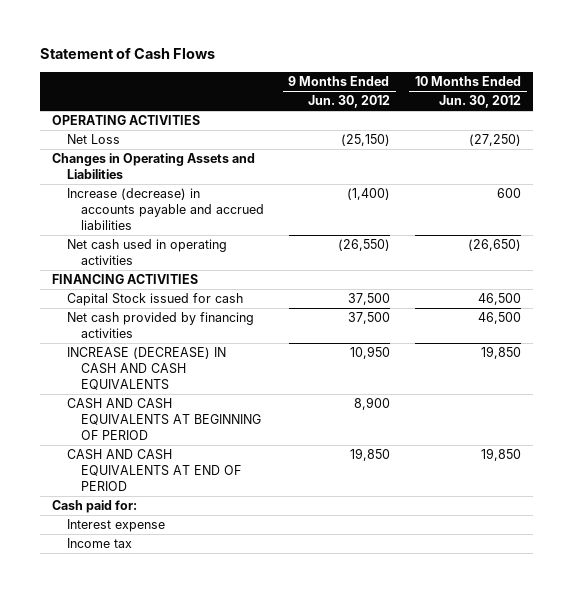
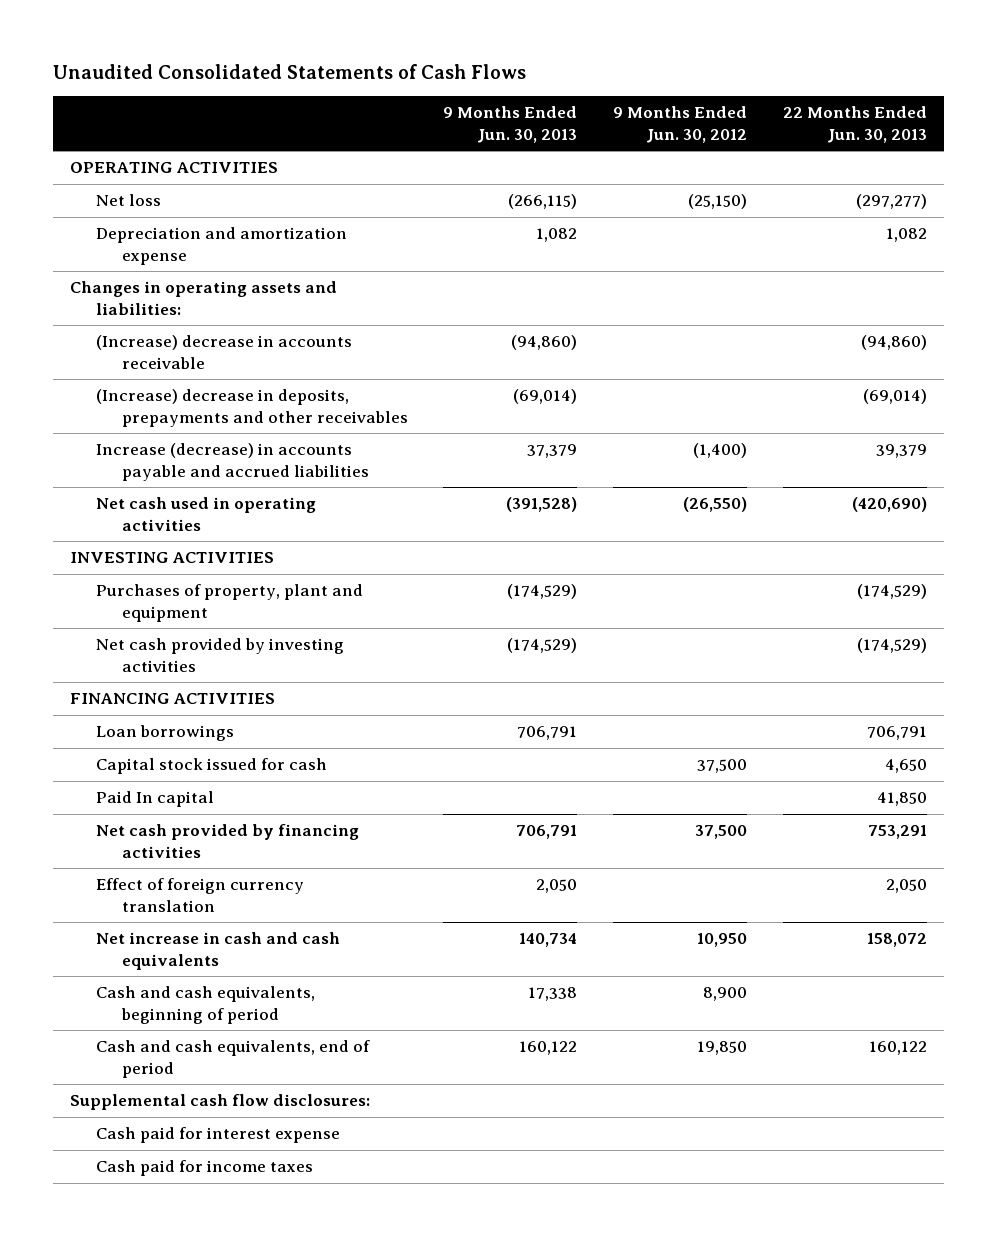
- Statement of Cash Flows
+ Unaudited Consolidated Statements of Cash Flows
- | 9 Months Ended Jun. 30, 2012 | 10 Months Ended Jun. 30, 2012
+ | 9 Months Ended Jun. 30, 2013 | 9 Months Ended Jun. 30, 2012 | 22 Months Ended Jun. 30, 2013
- Net Loss | (25,150) | (27,250)
- Changes in Operating Assets and Liabilities
+ Net loss | (266,115) | (25,150) | (297,277)
+ Depreciation and amortization expense | 1,082 | | 1,082
+ Changes in operating assets and liabilities:
+ (Increase) decrease in accounts receivable | (94,860) | | (94,860)
+ (Increase) decrease in deposits, prepayments and other receivables | (69,014) | | (69,014)
+ INVESTING ACTIVITIES
+ Purchases of property, plant and equipment | (174,529) | | (174,529)
+ Net cash provided by investing activities | (174,529) | | (174,529)
- Capital Stock issued for cash | 37,500 | 46,500
+ Loan borrowings | 706,791 | | 706,791
+ Capital stock issued for cash | | 37,500 | 4,650
+ Paid In capital | | | 41,850
- INCREASE (DECREASE) IN CASH AND CASH EQUIVALENTS | 10,950 | 19,850
- CASH AND CASH EQUIVALENTS AT BEGINNING OF PERIOD | 8,900 |
- CASH AND CASH EQUIVALENTS AT END OF PERIOD | 19,850 | 19,850
- Cash paid for:
- Interest expense
- Income tax
+ Effect of foreign currency translation | 2,050 | | 2,050
+ Net increase in cash and cash equivalents | 140,734 | 10,950 | 158,072
+ Cash and cash equivalents, beginning of period | 17,338 | 8,900 |
+ Cash and cash equivalents, end of period | 160,122 | 19,850 | 160,122
+ Supplemental cash flow disclosures:
+ Cash paid for interest expense
+ Cash paid for income taxes

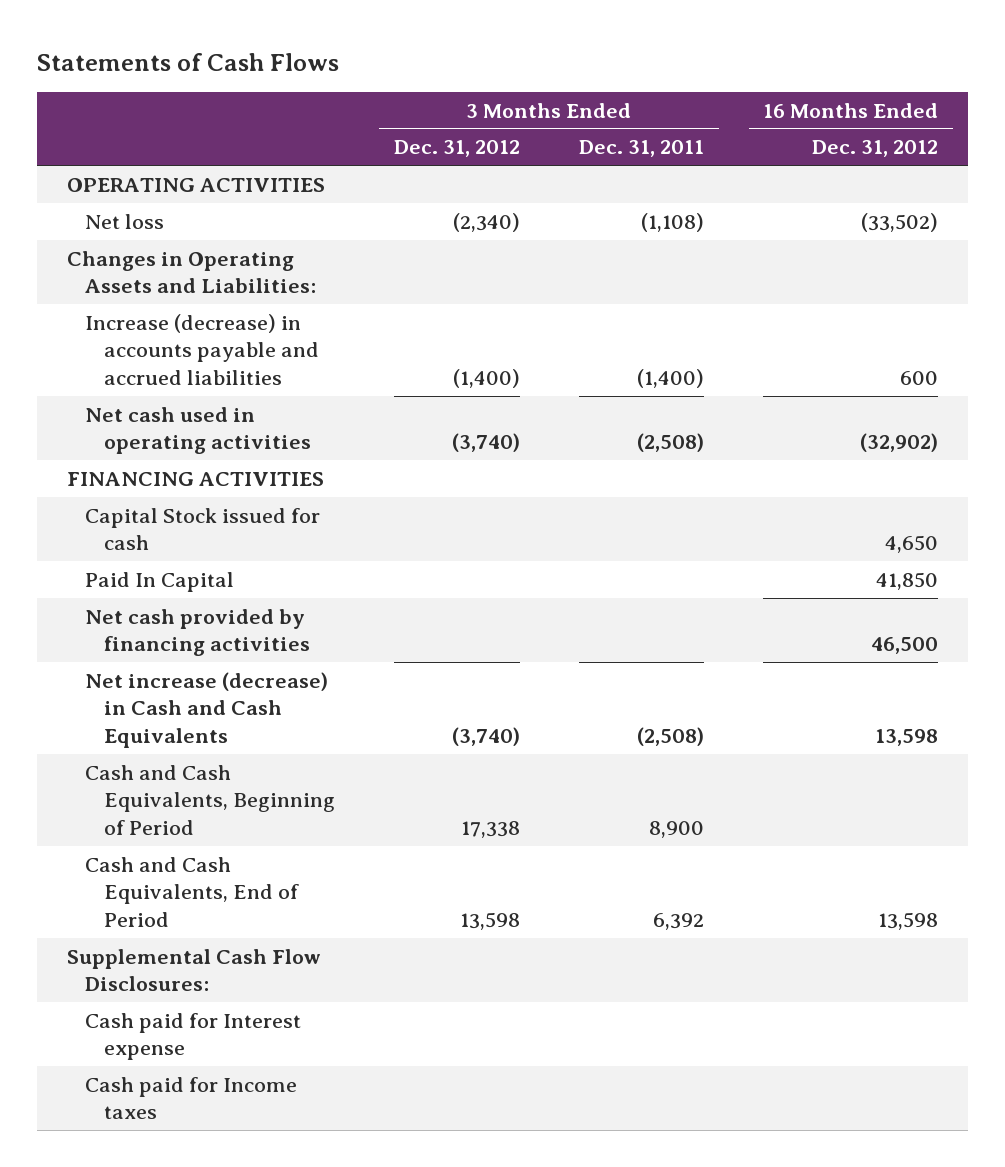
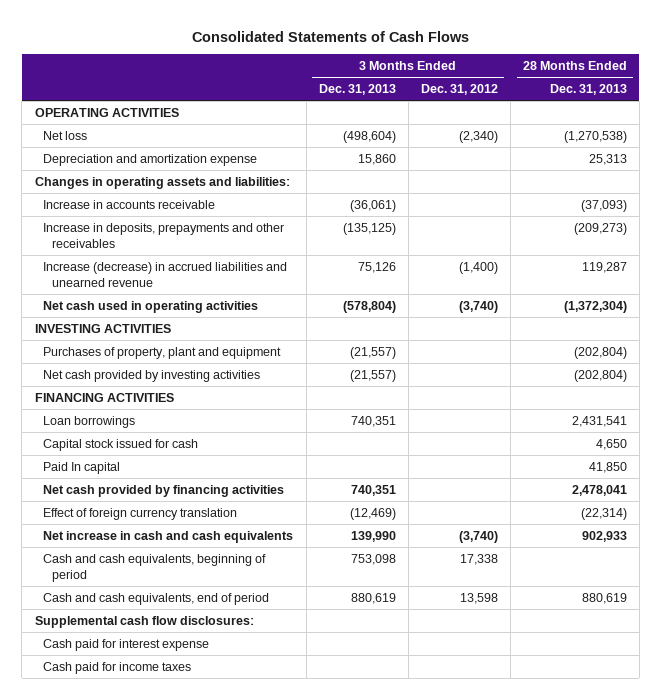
- Statements of Cash Flows
+ Consolidated Statements of Cash Flows
- | 3 Months Ended Dec. 31, 2012 | 3 Months Ended Dec. 31, 2011 | 16 Months Ended Dec. 31, 2012
+ | 3 Months Ended Dec. 31, 2013 | 3 Months Ended Dec. 31, 2012 | 28 Months Ended Dec. 31, 2013
- Changes in Operating Assets and Liabilities:
- Increase (decrease) in accounts payable and accrued liabilities | (1,400) | (1,400) | 600
+ Depreciation and amortization expense | 15,860 | | 25,313
+ Changes in operating assets and liabilities:
+ Increase in accounts receivable | (36,061) | | (37,093)
+ Increase in deposits, prepayments and other receivables | (135,125) | | (209,273)
+ Increase (decrease) in accrued liabilities and unearned revenue | 75,126 | (1,400) | 119,287
+ INVESTING ACTIVITIES
+ Purchases of property, plant and equipment | (21,557) | | (202,804)
+ Net cash provided by investing activities | (21,557) | | (202,804)
- Capital Stock issued for cash | | | 4,650
- Paid In Capital | | | 41,850
+ Loan borrowings | 740,351 | | 2,431,541
+ Capital stock issued for cash | | | 4,650
+ Paid In capital | | | 41,850
- Net increase (decrease) in Cash and Cash Equivalents | (3,740) | (2,508) | 13,598
- Cash and Cash Equivalents, Beginning of Period | 17,338 | 8,900 |
- Cash and Cash Equivalents, End of Period | 13,598 | 6,392 | 13,598
- Supplemental Cash Flow Disclosures:
- Cash paid for Interest expense
- Cash paid for Income taxes
+ Effect of foreign currency translation | (12,469) | | (22,314)
+ Net increase in cash and cash equivalents | 139,990 | (3,740) | 902,933
+ Cash and cash equivalents, beginning of period | 753,098 | 17,338 |
+ Cash and cash equivalents, end of period | 880,619 | 13,598 | 880,619
+ Supplemental cash flow disclosures:
+ Cash paid for interest expense
+ Cash paid for income taxes

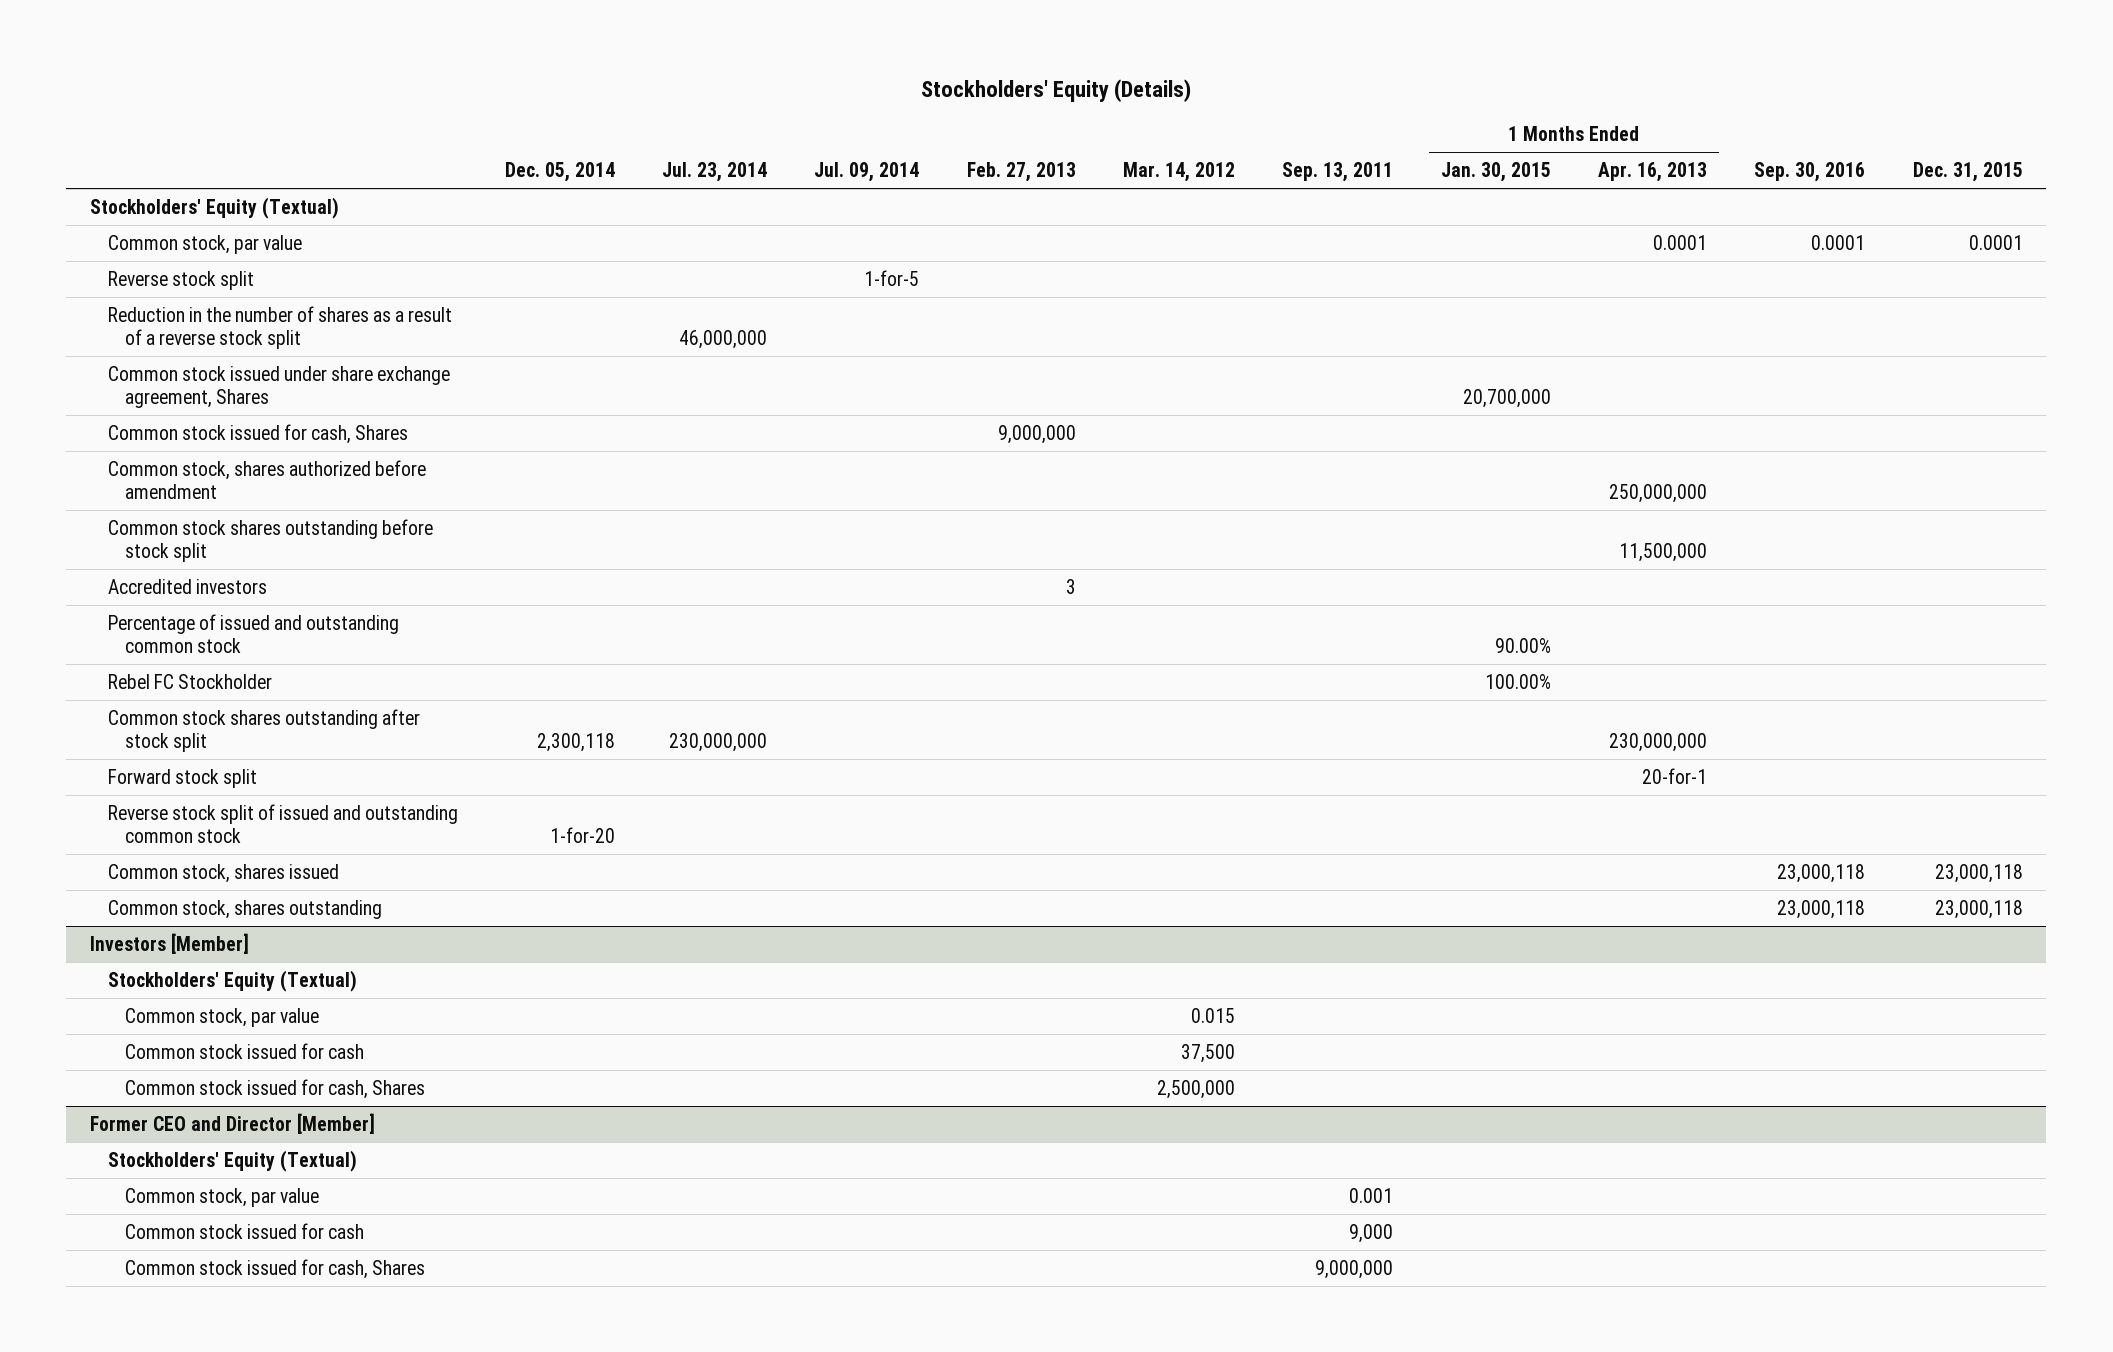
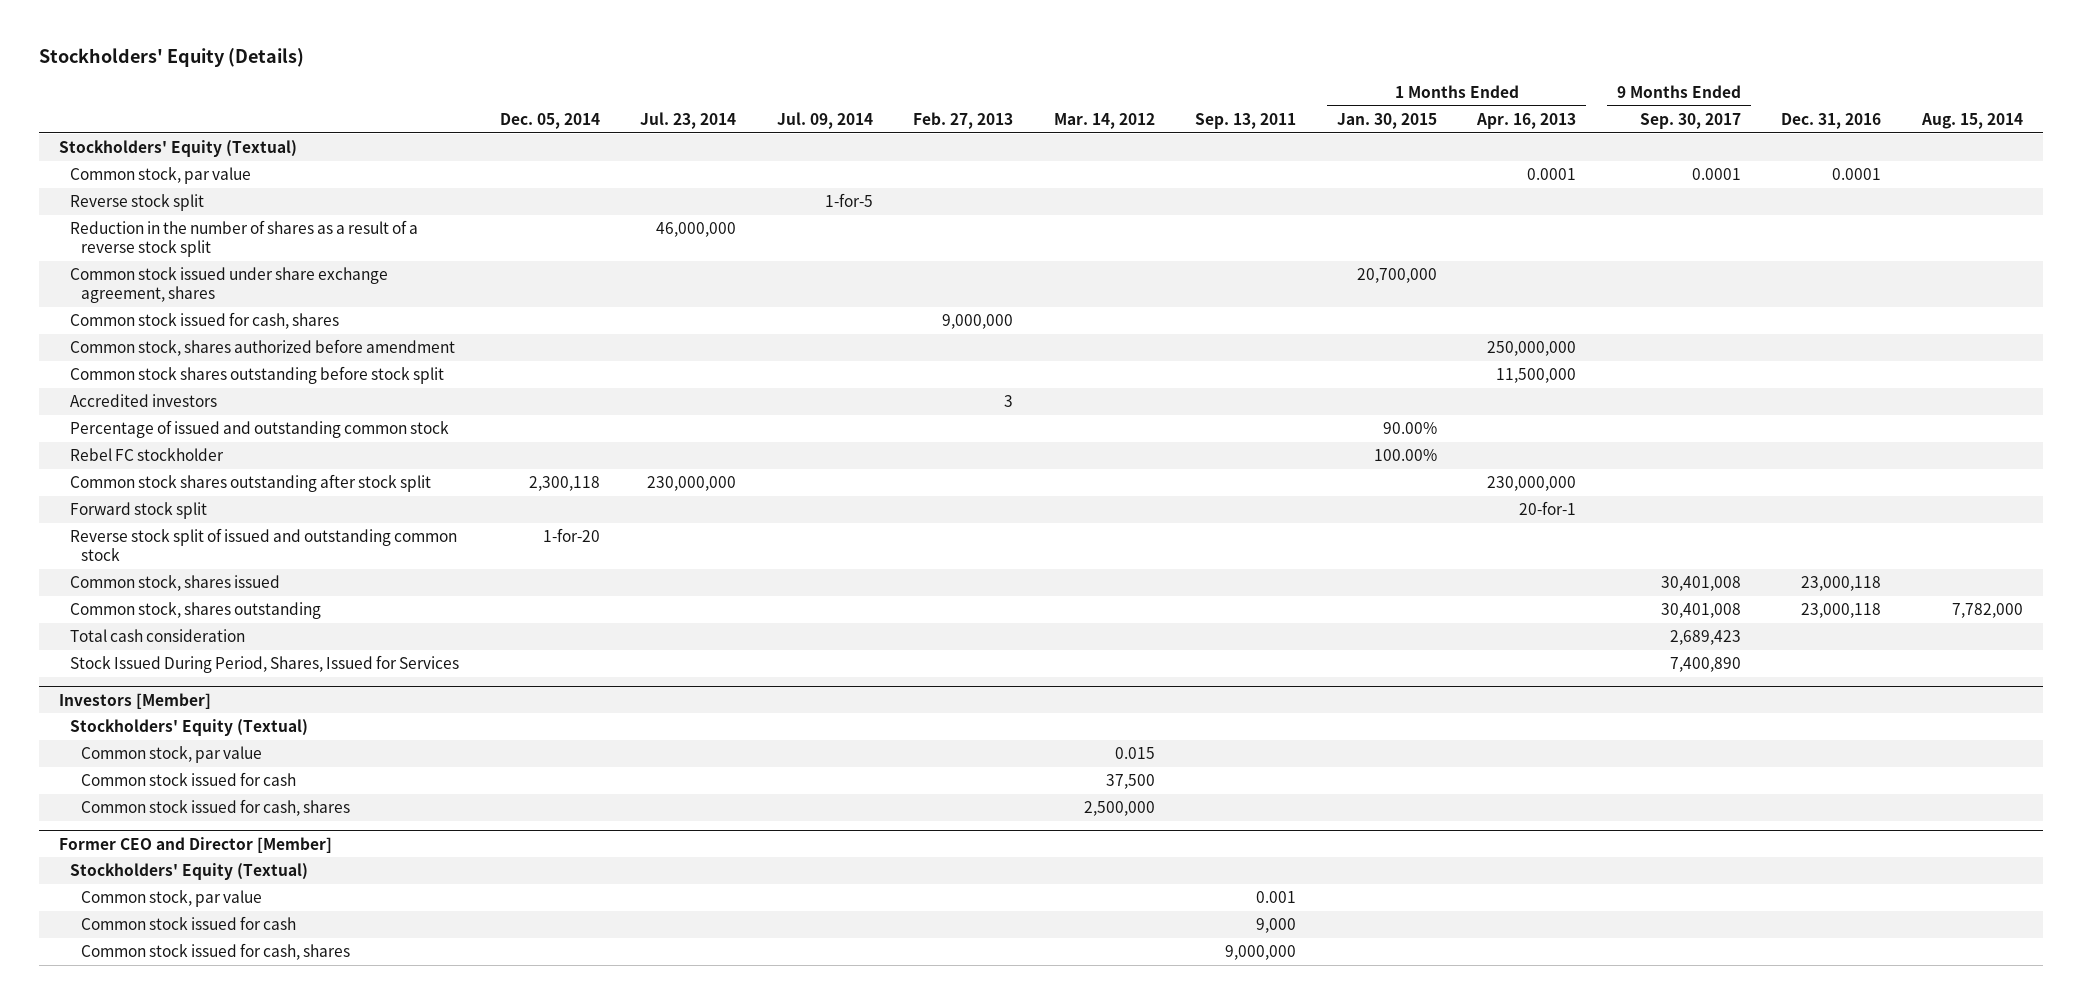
- | Dec. 05, 2014 | Jul. 23, 2014 | Jul. 09, 2014 | Feb. 27, 2013 | Mar. 14, 2012 | Sep. 13, 2011 | 1 Months Ended Jan. 30, 2015 | 1 Months Ended Apr. 16, 2013 | Sep. 30, 2016 | Dec. 31, 2015
+ | Dec. 05, 2014 | Jul. 23, 2014 | Jul. 09, 2014 | Feb. 27, 2013 | Mar. 14, 2012 | Sep. 13, 2011 | 1 Months Ended Jan. 30, 2015 | 1 Months Ended Apr. 16, 2013 | 9 Months Ended Sep. 30, 2017 | Dec. 31, 2016 | Aug. 15, 2014
- Common stock issued under share exchange agreement, Shares | | | | | | | 20,700,000 | | |
- Common stock issued for cash, Shares | | | | 9,000,000 | | | | | |
+ Common stock issued under share exchange agreement, shares | | | | | | | 20,700,000 | | | |
+ Common stock issued for cash, shares | | | | 9,000,000 | | | | | | |
- Rebel FC Stockholder | | | | | | | 100.00% | | |
+ Rebel FC stockholder | | | | | | | 100.00% | | | |
+ Total cash consideration | | | | | | | | | 2,689,423 | |
+ Stock Issued During Period, Shares, Issued for Services | | | | | | | | | 7,400,890 | |
@ Investors [Member]
- Common stock issued for cash, Shares | | | | | 2,500,000 | | | | |
+ Common stock issued for cash, shares | | | | | 2,500,000 | | | | | |
@ Former CEO and Director [Member]
- Common stock issued for cash, Shares | | | | | | 9,000,000 | | | |
+ Common stock issued for cash, shares | | | | | | 9,000,000 | | | | |

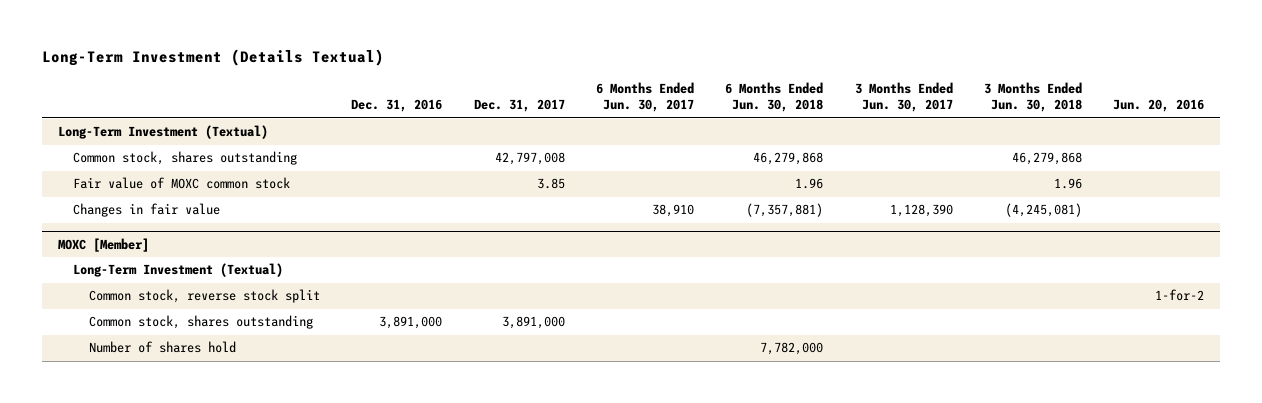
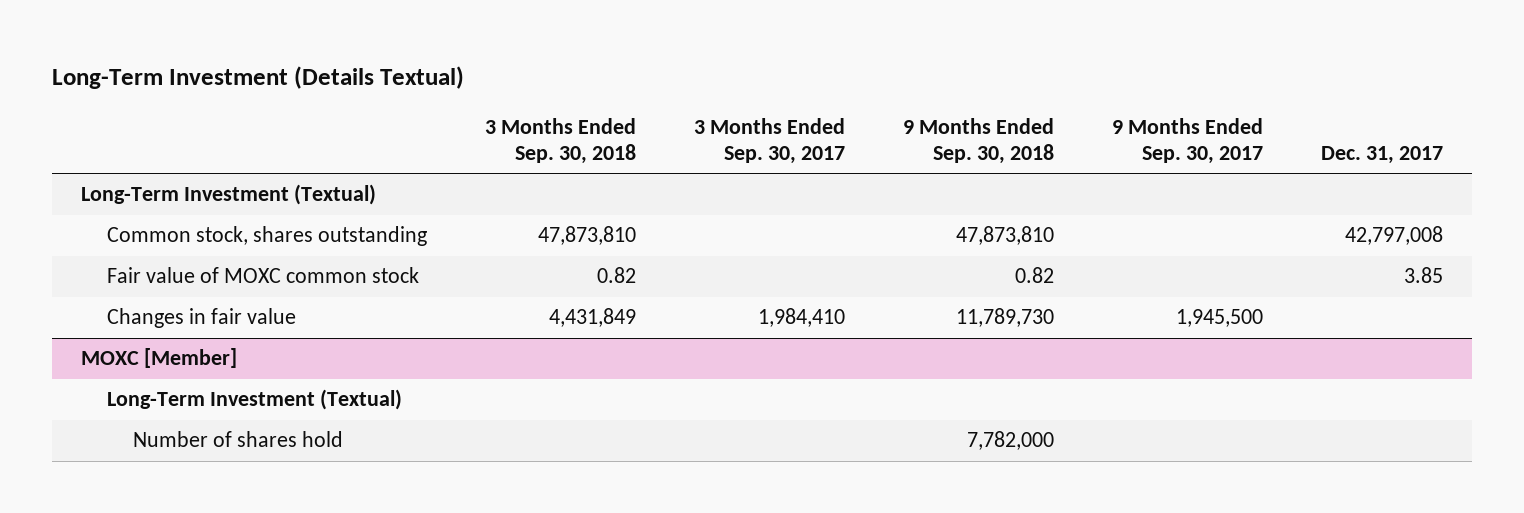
- | Dec. 31, 2016 | Dec. 31, 2017 | 6 Months Ended Jun. 30, 2017 | 6 Months Ended Jun. 30, 2018 | 3 Months Ended Jun. 30, 2017 | 3 Months Ended Jun. 30, 2018 | Jun. 20, 2016
+ | 3 Months Ended Sep. 30, 2018 | 3 Months Ended Sep. 30, 2017 | 9 Months Ended Sep. 30, 2018 | 9 Months Ended Sep. 30, 2017 | Dec. 31, 2017
@ MOXC [Member]
- Common stock, reverse stock split | | | | | | | 1-for-2
- Common stock, shares outstanding | 3,891,000 | 3,891,000 | | | | |

